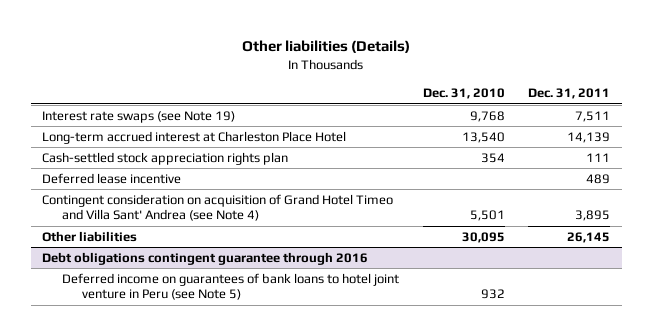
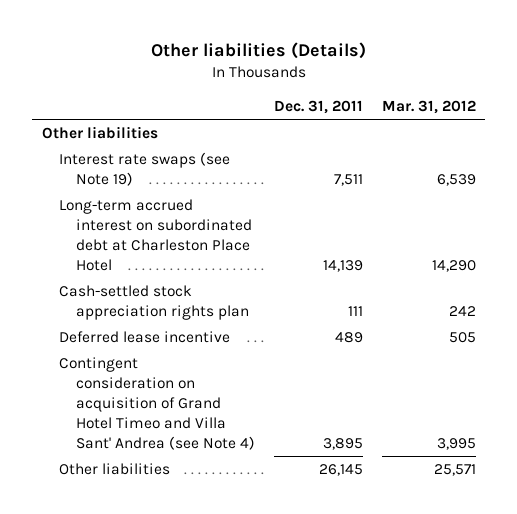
- | Dec. 31, 2010 | Dec. 31, 2011
+ | Dec. 31, 2011 | Mar. 31, 2012
+ Other liabilities
- Long-term accrued interest at Charleston Place Hotel | 13,540 | 14,139
+ Long-term accrued interest on subordinated debt at Charleston Place Hotel | 14,139 | 14,290
- Debt obligations contingent guarantee through 2016
- Deferred income on guarantees of bank loans to hotel joint venture in Peru (see Note 5) | 932 |

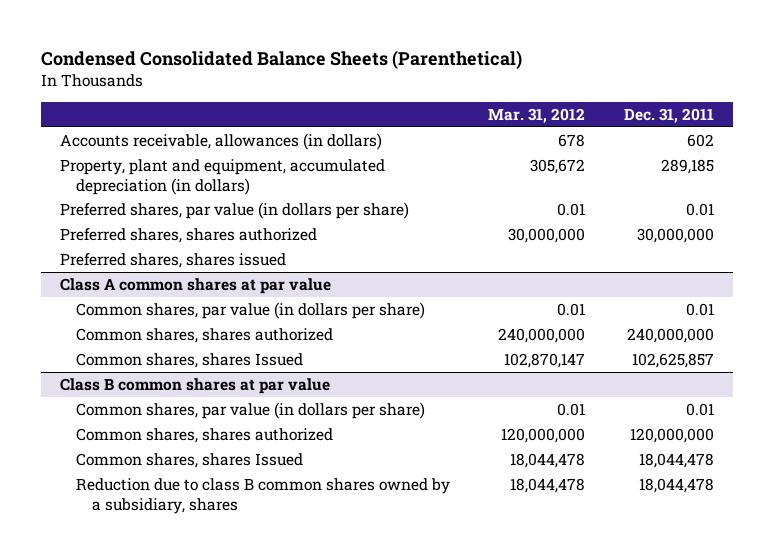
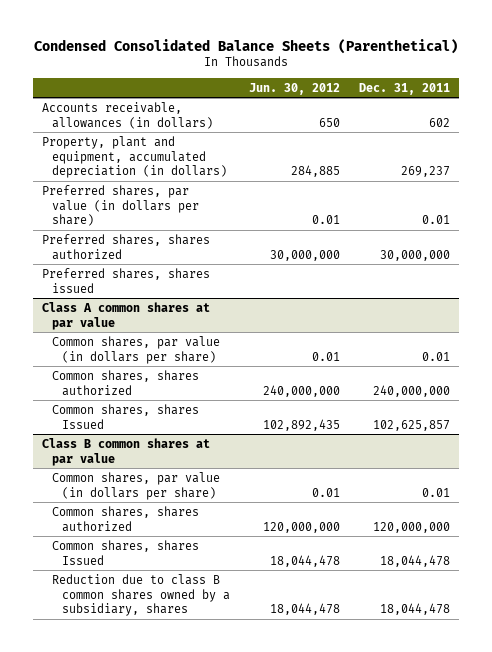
- | Mar. 31, 2012 | Dec. 31, 2011
+ | Jun. 30, 2012 | Dec. 31, 2011
- Property, plant and equipment, accumulated depreciation (in dollars) | 305,672 | 289,185
+ Property, plant and equipment, accumulated depreciation (in dollars) | 284,885 | 269,237

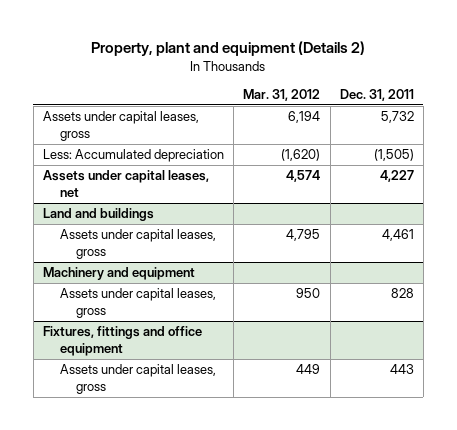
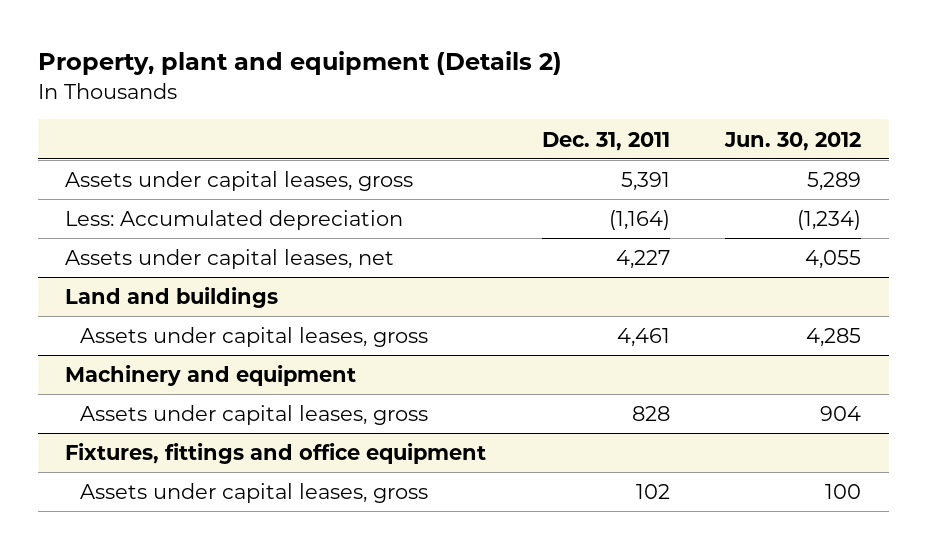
- | Mar. 31, 2012 | Dec. 31, 2011
+ | Dec. 31, 2011 | Jun. 30, 2012
- Assets under capital leases, gross | 6,194 | 5,732
- Less: Accumulated depreciation | (1,620) | (1,505)
+ Assets under capital leases, gross | 5,391 | 5,289
+ Less: Accumulated depreciation | (1,164) | (1,234)
@ Fixtures, fittings and office equipment
- Assets under capital leases, gross | 449 | 443
+ Assets under capital leases, gross | 102 | 100

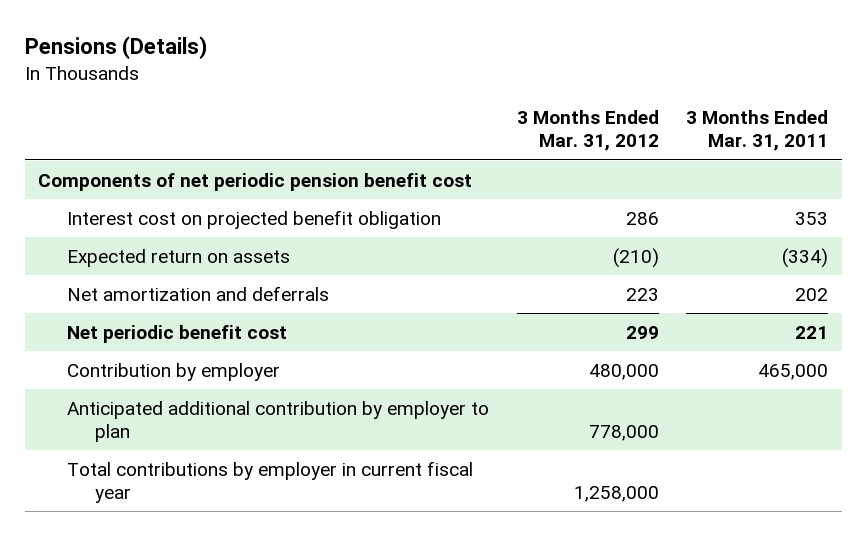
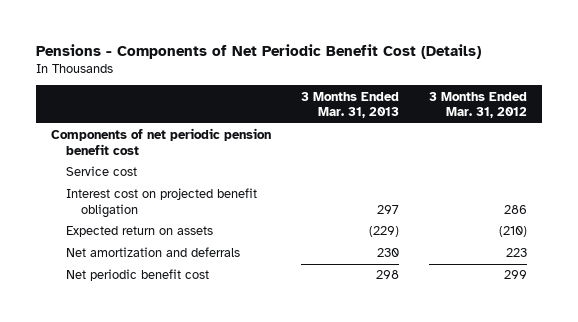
- Pensions (Details)
+ Pensions - Components of Net Periodic Benefit Cost (Details)
- | 3 Months Ended Mar. 31, 2012 | 3 Months Ended Mar. 31, 2011
+ | 3 Months Ended Mar. 31, 2013 | 3 Months Ended Mar. 31, 2012
+ Service cost
- Contribution by employer | 480,000 | 465,000
- Anticipated additional contribution by employer to plan | 778,000 |
- Total contributions by employer in current fiscal year | 1,258,000 |

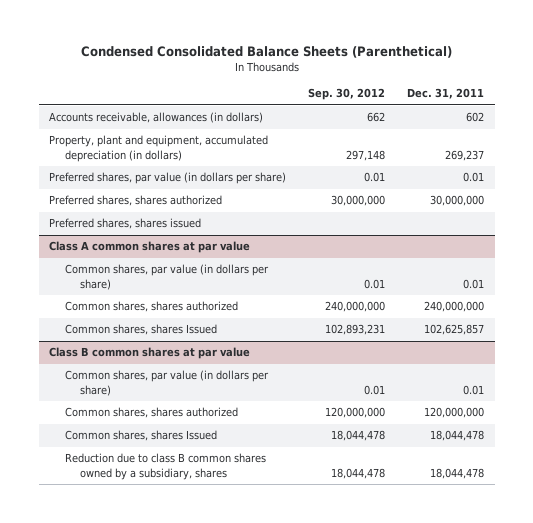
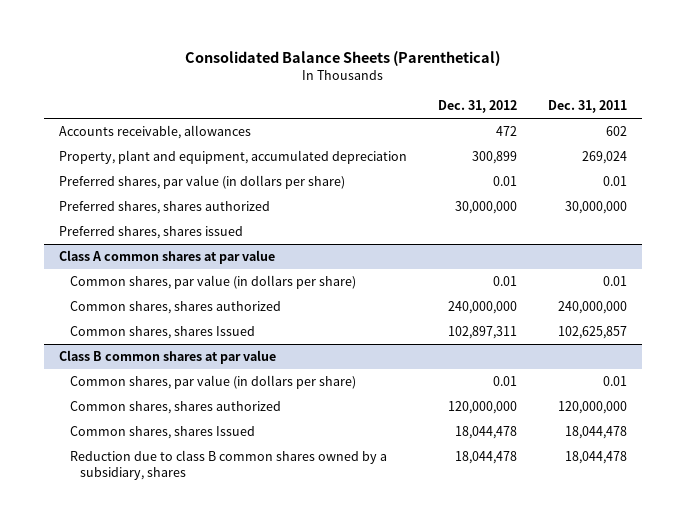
- Condensed Consolidated Balance Sheets (Parenthetical)
+ Consolidated Balance Sheets (Parenthetical)
- | Sep. 30, 2012 | Dec. 31, 2011
+ | Dec. 31, 2012 | Dec. 31, 2011
- Accounts receivable, allowances (in dollars) | 662 | 602
- Property, plant and equipment, accumulated depreciation (in dollars) | 297,148 | 269,237
+ Accounts receivable, allowances | 472 | 602
+ Property, plant and equipment, accumulated depreciation | 300,899 | 269,024

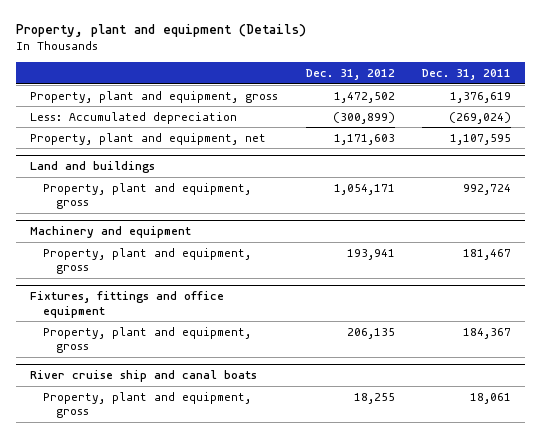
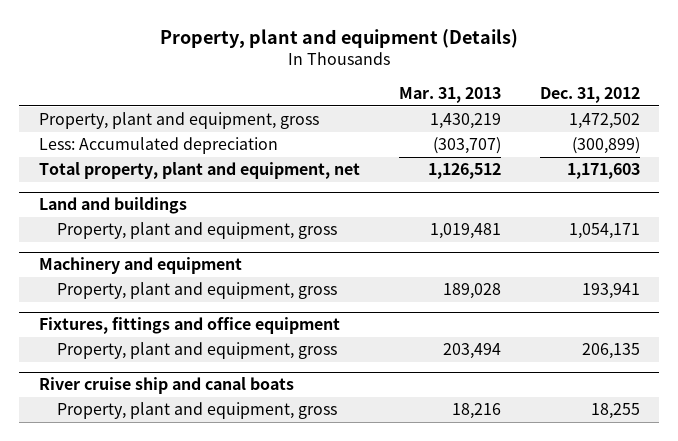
- | Dec. 31, 2012 | Dec. 31, 2011
+ | Mar. 31, 2013 | Dec. 31, 2012
- Property, plant and equipment, net | 1,171,603 | 1,107,595
+ Total property, plant and equipment, net | 1,126,512 | 1,171,603

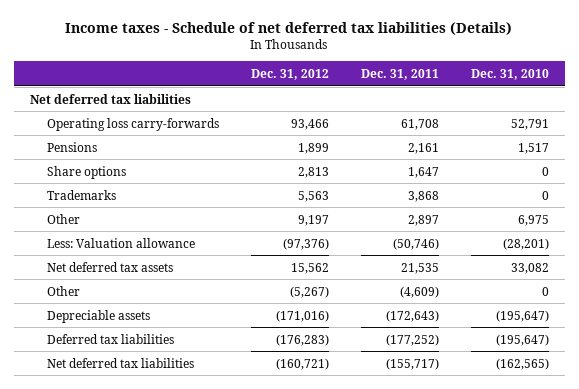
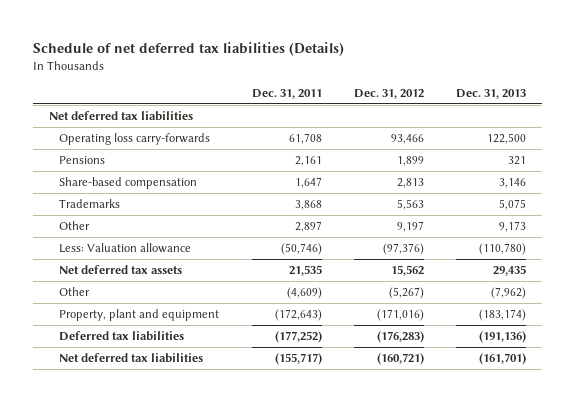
- Income taxes - Schedule of net deferred tax liabilities (Details)
+ Schedule of net deferred tax liabilities (Details)
- | Dec. 31, 2012 | Dec. 31, 2011 | Dec. 31, 2010
+ | Dec. 31, 2011 | Dec. 31, 2012 | Dec. 31, 2013
- Share options | 2,813 | 1,647 | 0
+ Share-based compensation | 1,647 | 2,813 | 3,146
- Depreciable assets | (171,016) | (172,643) | (195,647)
+ Property, plant and equipment | (172,643) | (171,016) | (183,174)

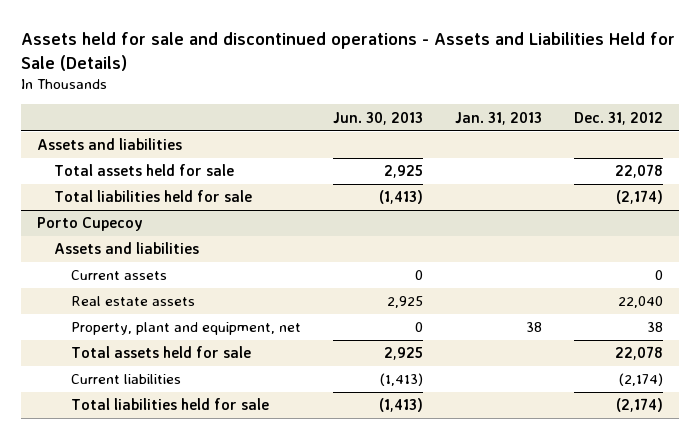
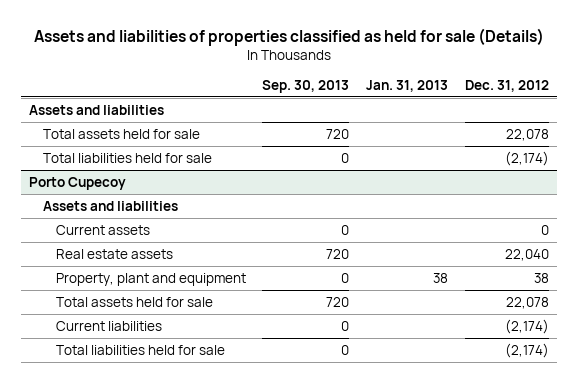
- Assets held for sale and discontinued operations - Assets and Liabilities Held for Sale (Details)
+ Assets and liabilities of properties classified as held for sale (Details)
- | Jun. 30, 2013 | Jan. 31, 2013 | Dec. 31, 2012
+ | Sep. 30, 2013 | Jan. 31, 2013 | Dec. 31, 2012
@ Porto Cupecoy
- Property, plant and equipment, net | 0 | 38 | 38
+ Property, plant and equipment | 0 | 38 | 38

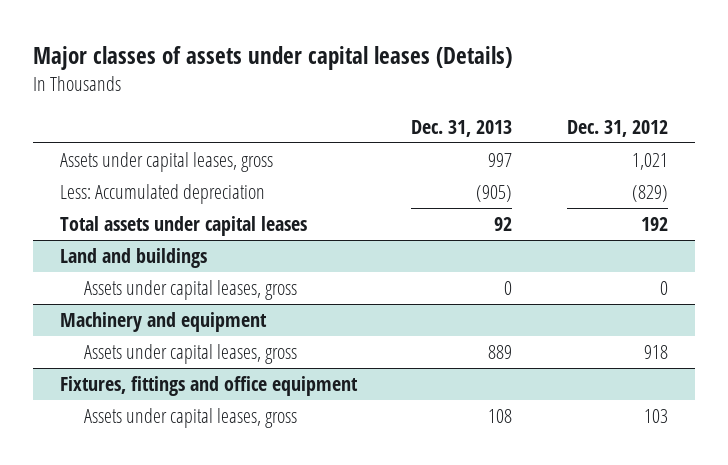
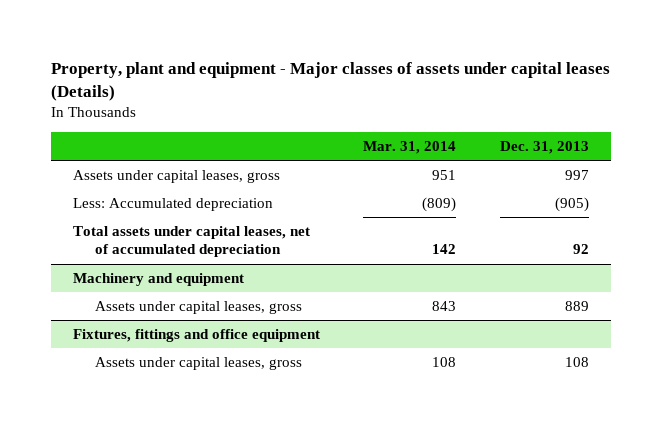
- Major classes of assets under capital leases (Details)
+ Property, plant and equipment - Major classes of assets under capital leases (Details)
- | Dec. 31, 2013 | Dec. 31, 2012
+ | Mar. 31, 2014 | Dec. 31, 2013
- Total assets under capital leases | 92 | 192
- Land and buildings
- Assets under capital leases, gross | 0 | 0
+ Total assets under capital leases, net of accumulated depreciation | 142 | 92

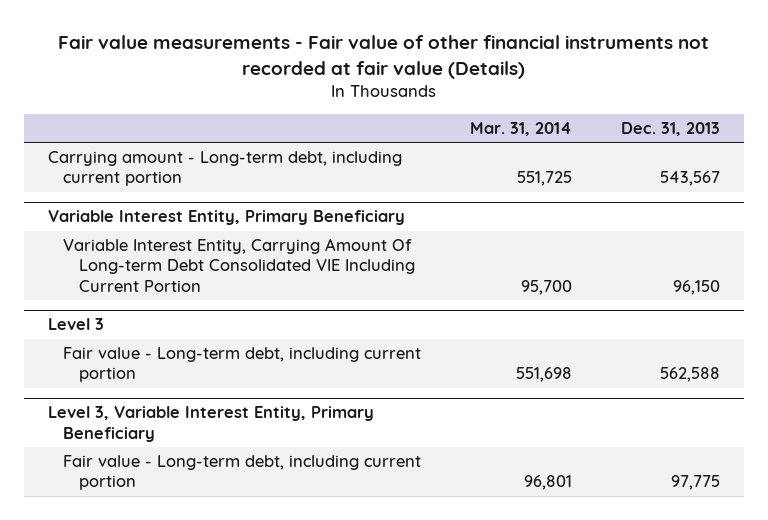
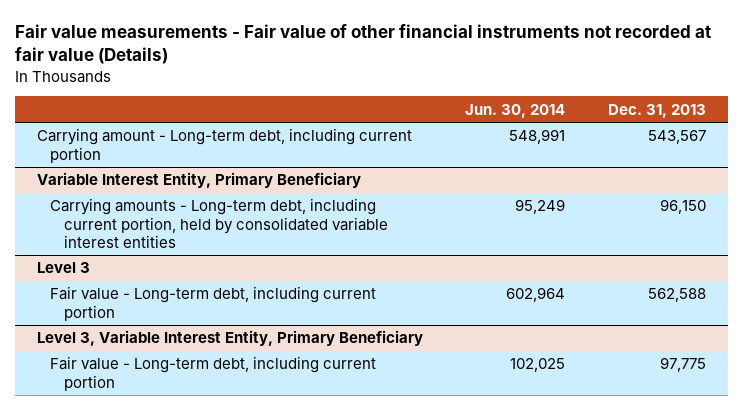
- | Mar. 31, 2014 | Dec. 31, 2013
+ | Jun. 30, 2014 | Dec. 31, 2013
@ Variable Interest Entity, Primary Beneficiary
- Variable Interest Entity, Carrying Amount Of Long-term Debt Consolidated VIE Including Current Portion | 95,700 | 96,150
+ Carrying amounts - Long-term debt, including current portion, held by consolidated variable interest entities | 95,249 | 96,150

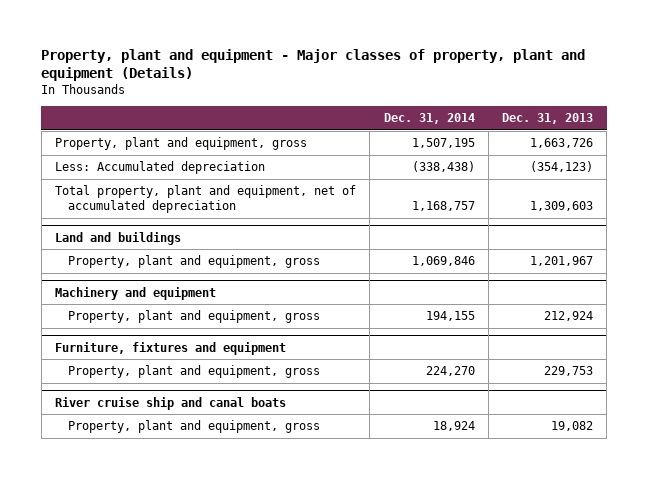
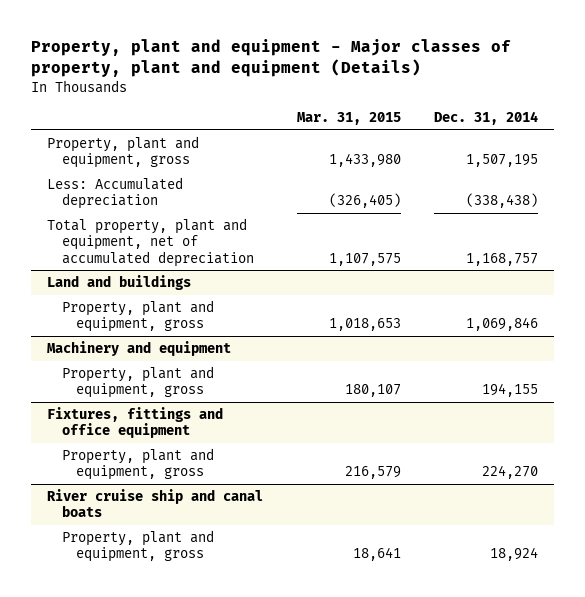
- | Dec. 31, 2014 | Dec. 31, 2013
+ | Mar. 31, 2015 | Dec. 31, 2014
- Furniture, fixtures and equipment
+ Fixtures, fittings and office equipment

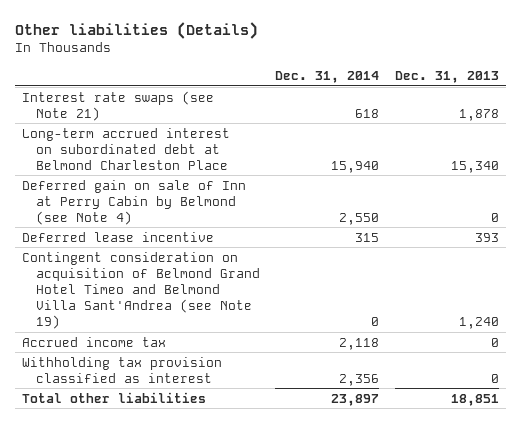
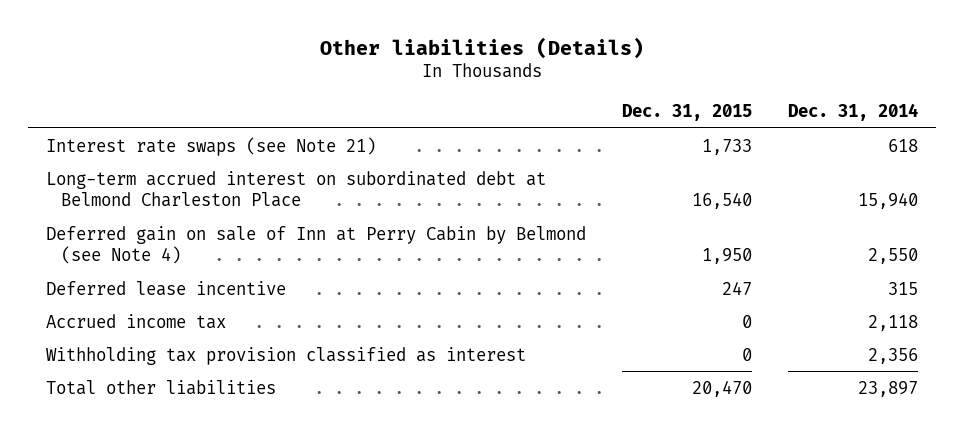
- | Dec. 31, 2014 | Dec. 31, 2013
+ | Dec. 31, 2015 | Dec. 31, 2014
- Contingent consideration on acquisition of Belmond Grand Hotel Timeo and Belmond Villa Sant'Andrea (see Note 19) | 0 | 1,240

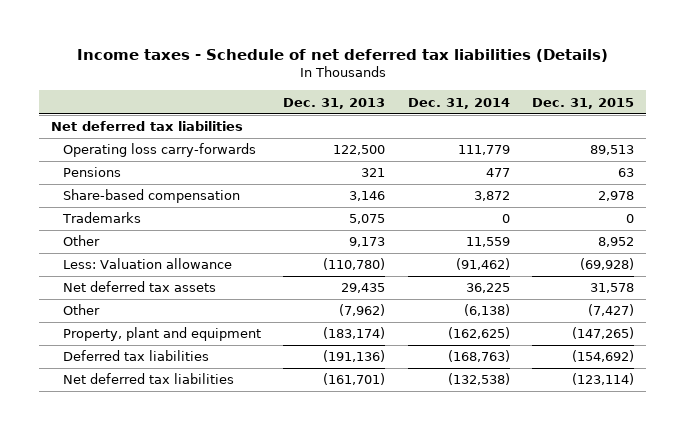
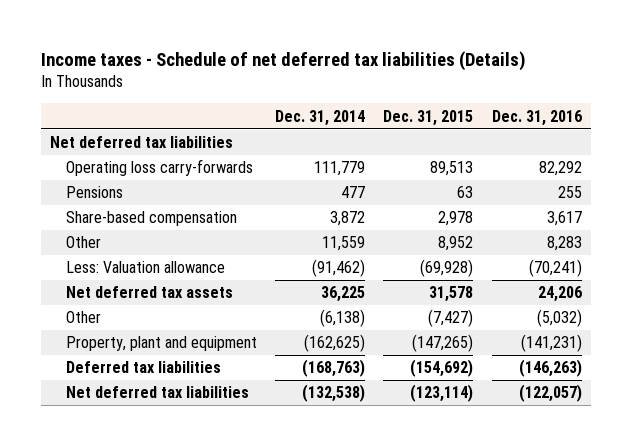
- | Dec. 31, 2013 | Dec. 31, 2014 | Dec. 31, 2015
+ | Dec. 31, 2014 | Dec. 31, 2015 | Dec. 31, 2016
- Trademarks | 5,075 | 0 | 0

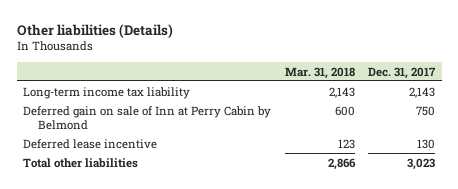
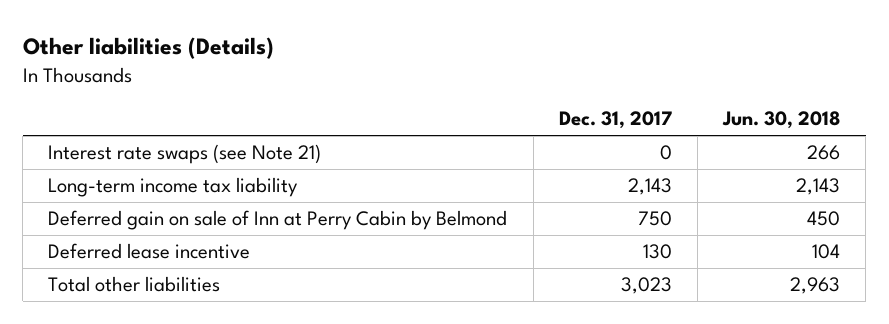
- | Mar. 31, 2018 | Dec. 31, 2017
+ | Dec. 31, 2017 | Jun. 30, 2018
+ Interest rate swaps (see Note 21) | 0 | 266

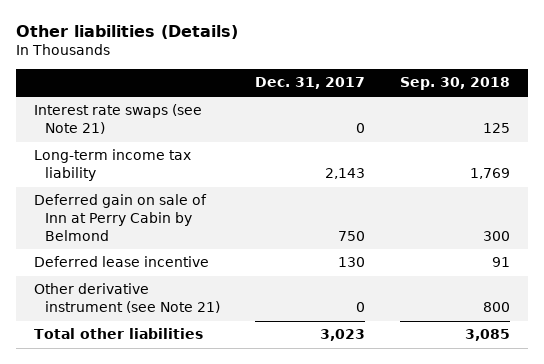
- | Dec. 31, 2017 | Jun. 30, 2018
+ | Dec. 31, 2017 | Sep. 30, 2018
+ Other derivative instrument (see Note 21) | 0 | 800

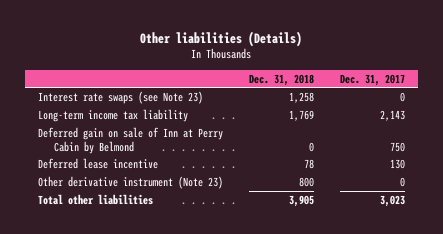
- | Dec. 31, 2017 | Sep. 30, 2018
+ | Dec. 31, 2018 | Dec. 31, 2017
- Interest rate swaps (see Note 21) | 0 | 125
+ Interest rate swaps (see Note 23) | 1,258 | 0
- Other derivative instrument (see Note 21) | 0 | 800
+ Other derivative instrument (Note 23) | 800 | 0

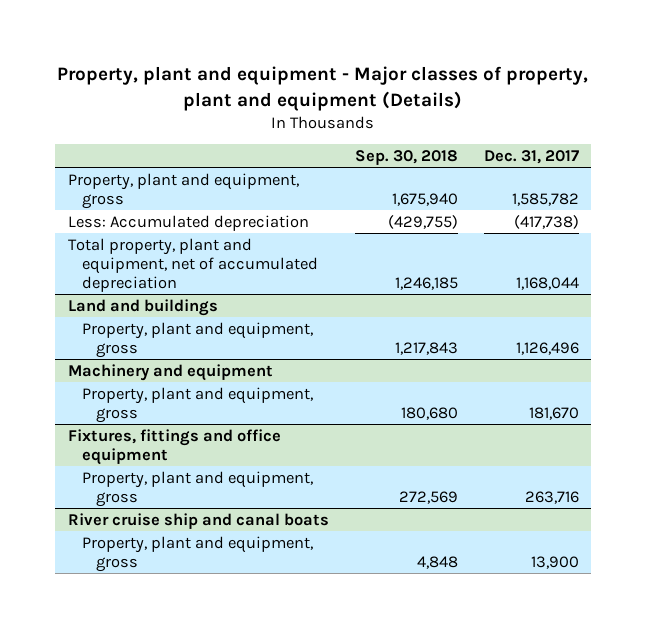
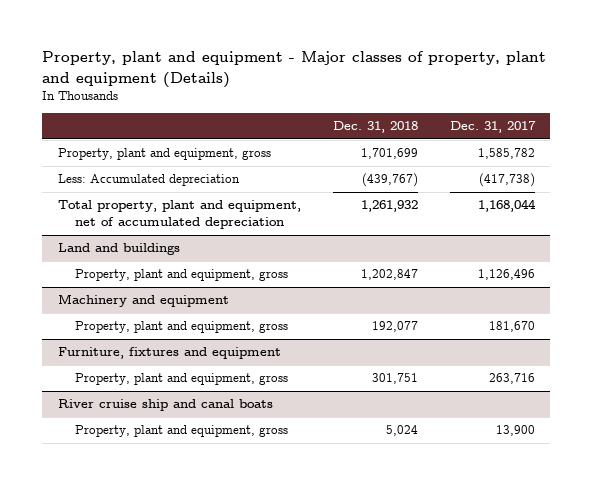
- | Sep. 30, 2018 | Dec. 31, 2017
+ | Dec. 31, 2018 | Dec. 31, 2017
- Fixtures, fittings and office equipment
+ Furniture, fixtures and equipment

